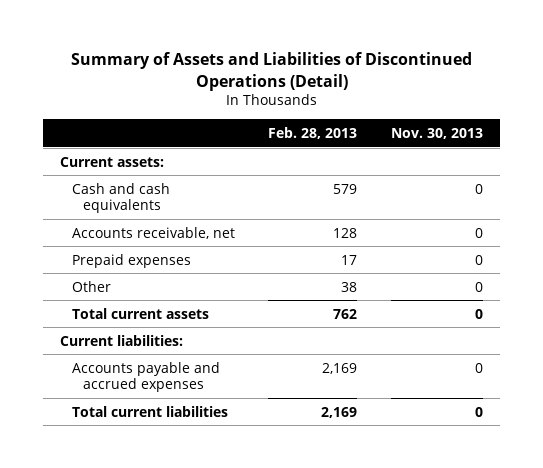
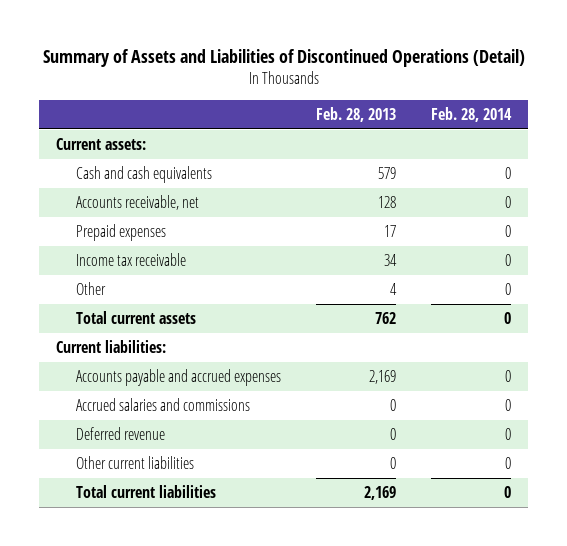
- | Feb. 28, 2013 | Nov. 30, 2013
+ | Feb. 28, 2013 | Feb. 28, 2014
- Other | 38 | 0
+ Income tax receivable | 34 | 0
+ Other | 4 | 0
+ Accrued salaries and commissions | 0 | 0
+ Deferred revenue | 0 | 0
+ Other current liabilities | 0 | 0

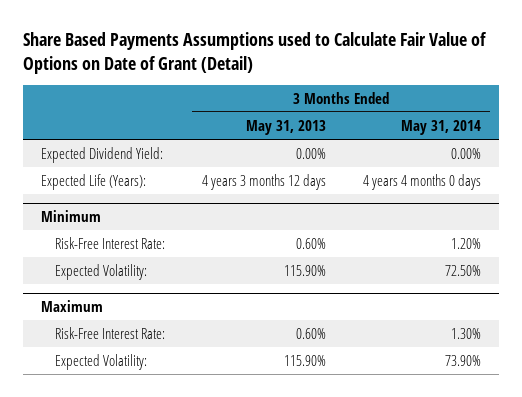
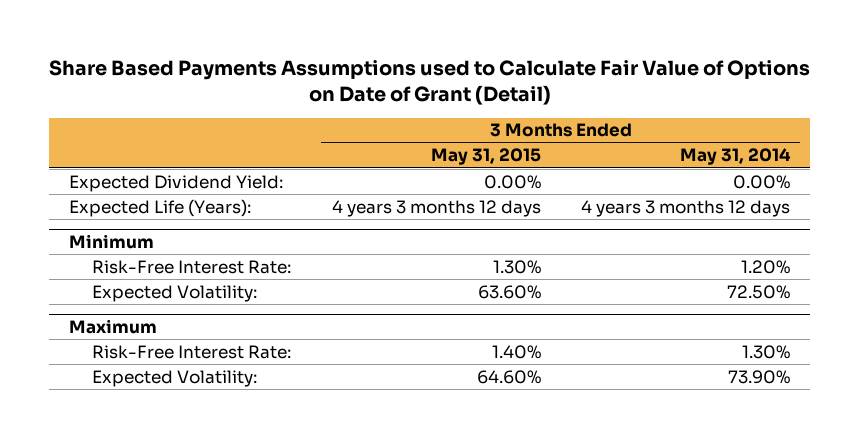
- | 3 Months Ended May 31, 2013 | 3 Months Ended May 31, 2014
+ | 3 Months Ended May 31, 2015 | 3 Months Ended May 31, 2014
- Expected Life (Years): | 4 years 3 months 12 days | 4 years 4 months 0 days
+ Expected Life (Years): | 4 years 3 months 12 days | 4 years 3 months 12 days

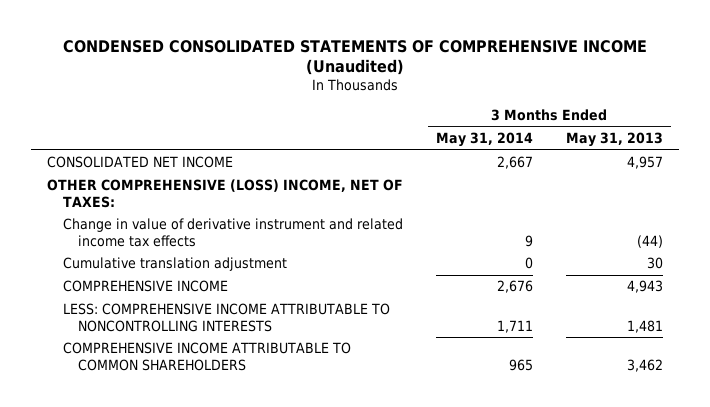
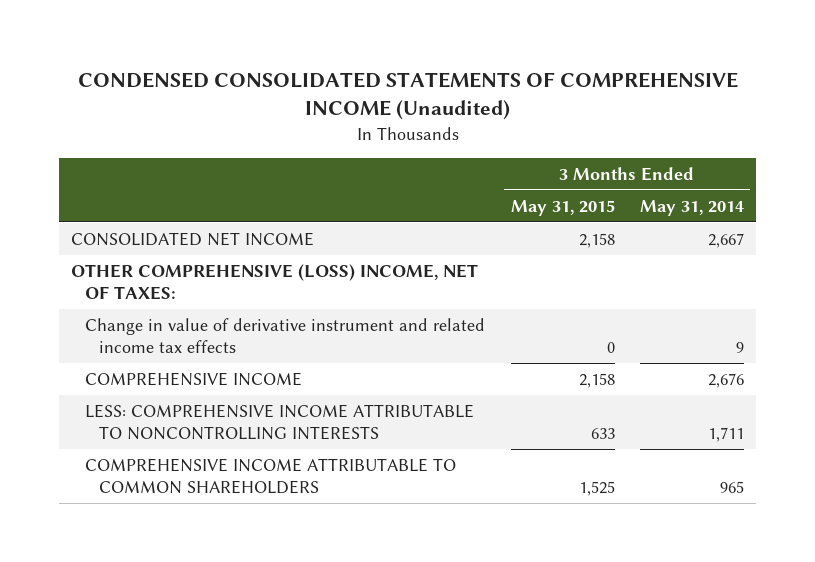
- | 3 Months Ended May 31, 2014 | 3 Months Ended May 31, 2013
+ | 3 Months Ended May 31, 2015 | 3 Months Ended May 31, 2014
- Cumulative translation adjustment | 0 | 30

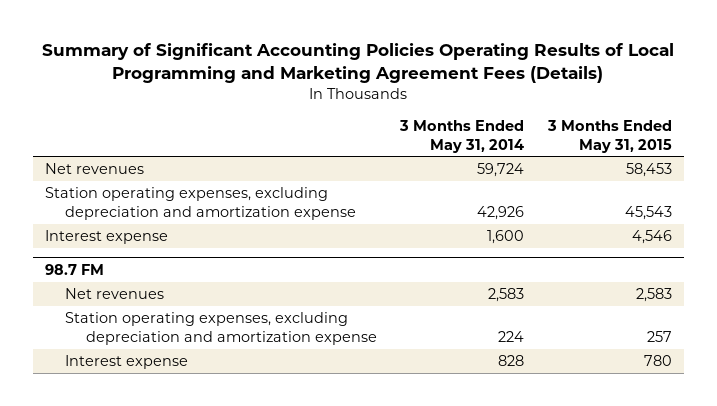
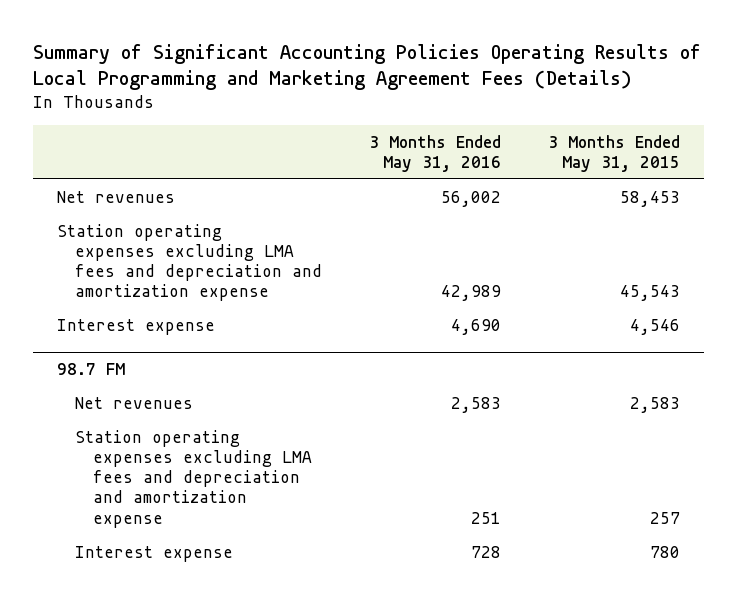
- | 3 Months Ended May 31, 2014 | 3 Months Ended May 31, 2015
+ | 3 Months Ended May 31, 2016 | 3 Months Ended May 31, 2015
- Station operating expenses, excluding depreciation and amortization expense | 42,926 | 45,543
+ Station operating expenses excluding LMA fees and depreciation and amortization expense | 42,989 | 45,543
@ 98.7 FM
- Station operating expenses, excluding depreciation and amortization expense | 224 | 257
+ Station operating expenses excluding LMA fees and depreciation and amortization expense | 251 | 257

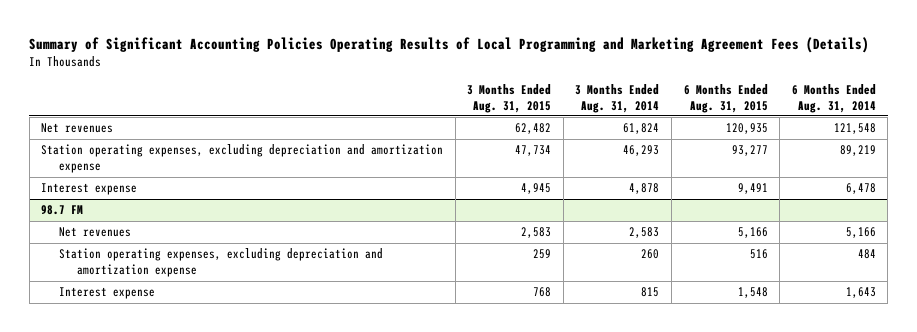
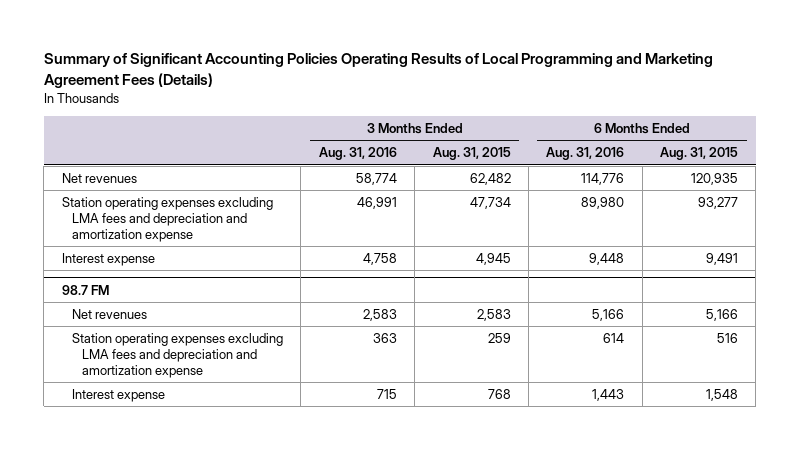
- | 3 Months Ended Aug. 31, 2015 | 3 Months Ended Aug. 31, 2014 | 6 Months Ended Aug. 31, 2015 | 6 Months Ended Aug. 31, 2014
+ | 3 Months Ended Aug. 31, 2016 | 3 Months Ended Aug. 31, 2015 | 6 Months Ended Aug. 31, 2016 | 6 Months Ended Aug. 31, 2015
- Station operating expenses, excluding depreciation and amortization expense | 47,734 | 46,293 | 93,277 | 89,219
+ Station operating expenses excluding LMA fees and depreciation and amortization expense | 46,991 | 47,734 | 89,980 | 93,277
@ 98.7 FM
- Station operating expenses, excluding depreciation and amortization expense | 259 | 260 | 516 | 484
+ Station operating expenses excluding LMA fees and depreciation and amortization expense | 363 | 259 | 614 | 516

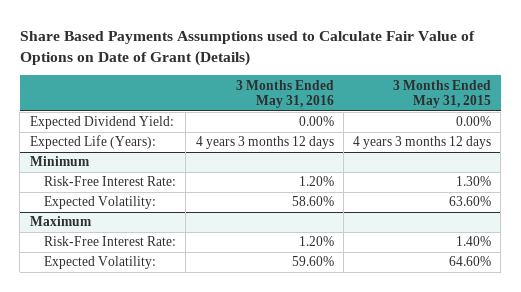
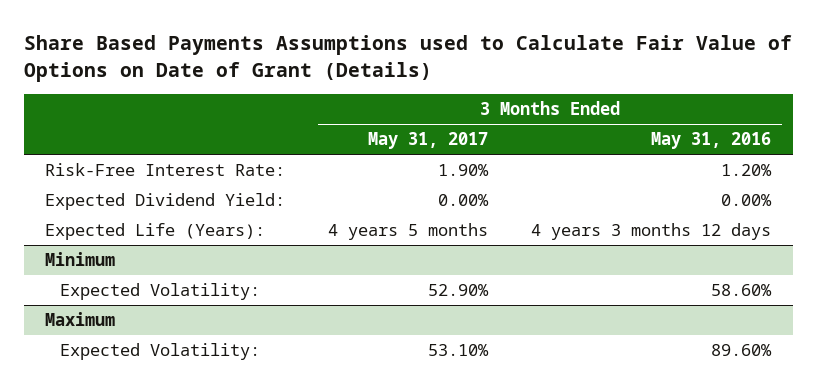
- | 3 Months Ended May 31, 2016 | 3 Months Ended May 31, 2015
+ | 3 Months Ended May 31, 2017 | 3 Months Ended May 31, 2016
+ Risk-Free Interest Rate: | 1.90% | 1.20%
@ Minimum
- Risk-Free Interest Rate: | 1.20% | 1.30%
@ Maximum
- Risk-Free Interest Rate: | 1.20% | 1.40%
- Expected Volatility: | 59.60% | 64.60%
+ Expected Volatility: | 53.10% | 89.60%

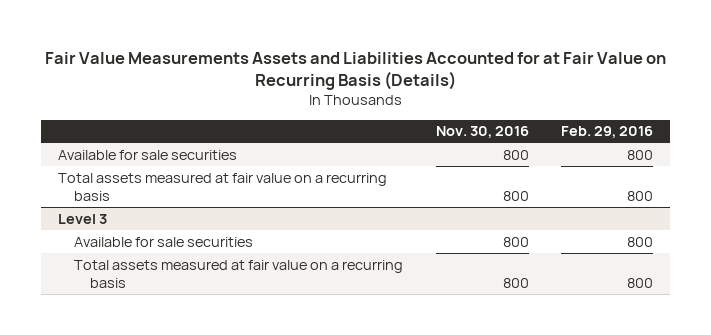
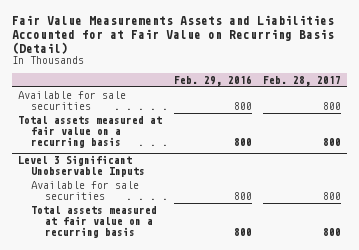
- Fair Value Measurements Assets and Liabilities Accounted for at Fair Value on Recurring Basis (Details)
+ Fair Value Measurements Assets and Liabilities Accounted for at Fair Value on Recurring Basis (Detail)
- | Nov. 30, 2016 | Feb. 29, 2016
+ | Feb. 29, 2016 | Feb. 28, 2017
- Level 3
+ Level 3 Significant Unobservable Inputs

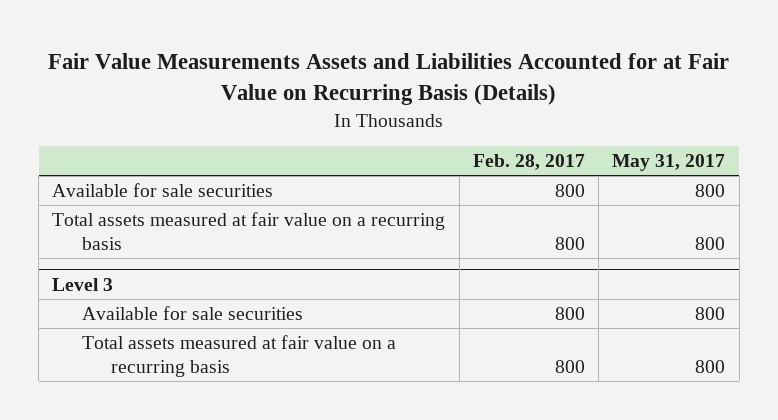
- Fair Value Measurements Assets and Liabilities Accounted for at Fair Value on Recurring Basis (Detail)
+ Fair Value Measurements Assets and Liabilities Accounted for at Fair Value on Recurring Basis (Details)
- | Feb. 29, 2016 | Feb. 28, 2017
+ | Feb. 28, 2017 | May 31, 2017
- Level 3 Significant Unobservable Inputs
+ Level 3

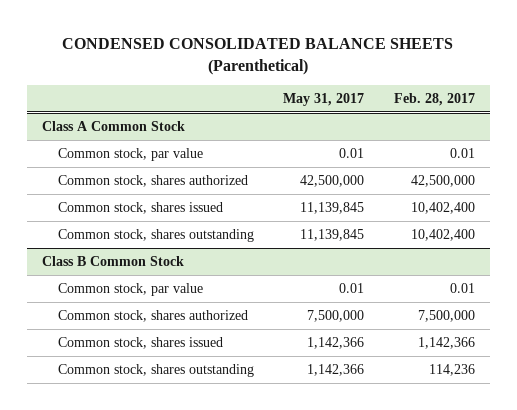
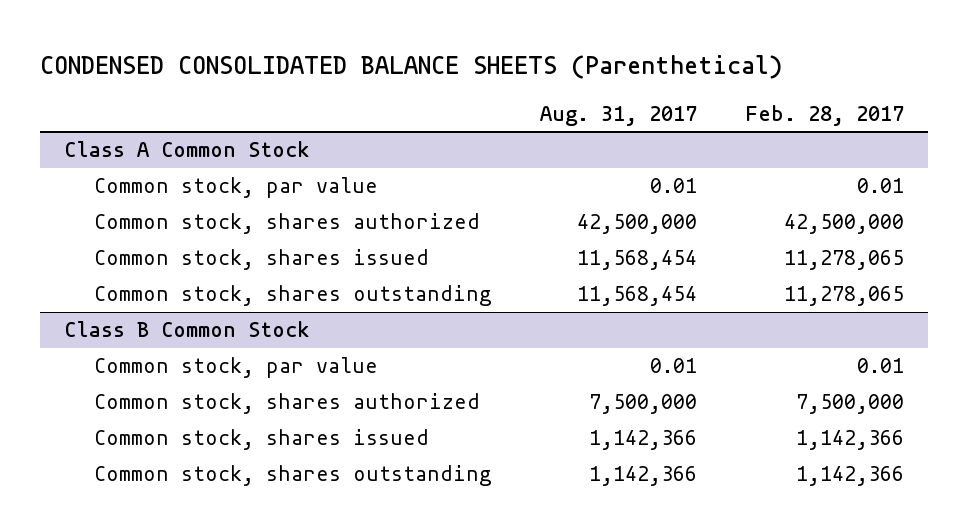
- | May 31, 2017 | Feb. 28, 2017
+ | Aug. 31, 2017 | Feb. 28, 2017
@ Class A Common Stock
- Common stock, shares issued | 11,139,845 | 10,402,400
- Common stock, shares outstanding | 11,139,845 | 10,402,400
+ Common stock, shares issued | 11,568,454 | 11,278,065
+ Common stock, shares outstanding | 11,568,454 | 11,278,065
@ Class B Common Stock
- Common stock, shares outstanding | 1,142,366 | 114,236
+ Common stock, shares outstanding | 1,142,366 | 1,142,366

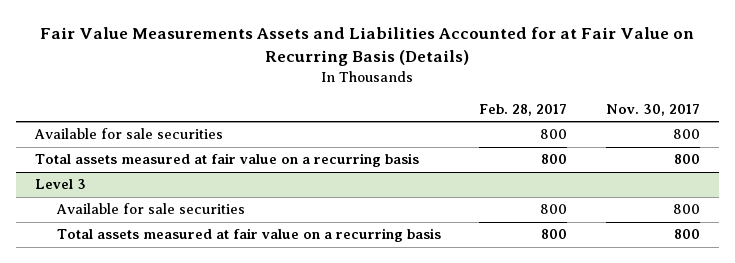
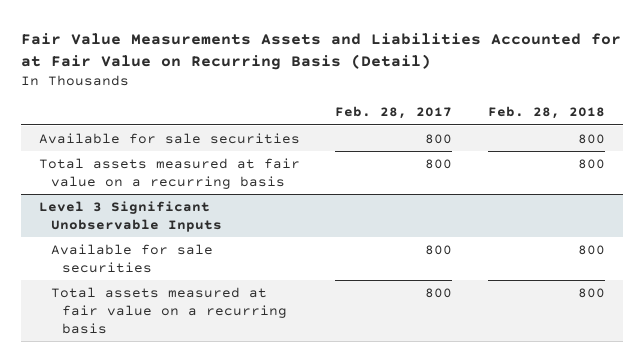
- Fair Value Measurements Assets and Liabilities Accounted for at Fair Value on Recurring Basis (Details)
+ Fair Value Measurements Assets and Liabilities Accounted for at Fair Value on Recurring Basis (Detail)
- | Feb. 28, 2017 | Nov. 30, 2017
+ | Feb. 28, 2017 | Feb. 28, 2018
- Level 3
+ Level 3 Significant Unobservable Inputs

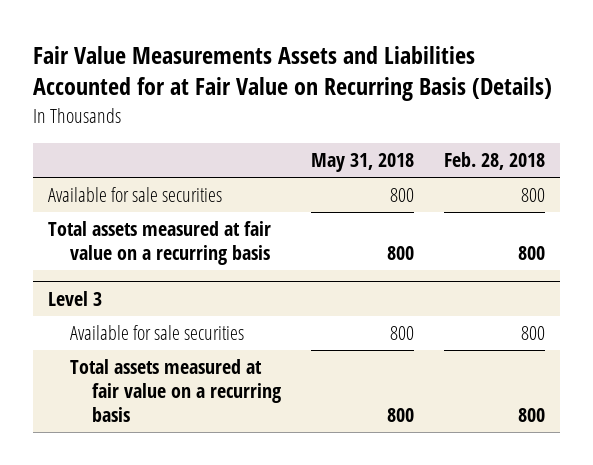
- Fair Value Measurements Assets and Liabilities Accounted for at Fair Value on Recurring Basis (Detail)
+ Fair Value Measurements Assets and Liabilities Accounted for at Fair Value on Recurring Basis (Details)
- | Feb. 28, 2017 | Feb. 28, 2018
+ | May 31, 2018 | Feb. 28, 2018
- Level 3 Significant Unobservable Inputs
+ Level 3

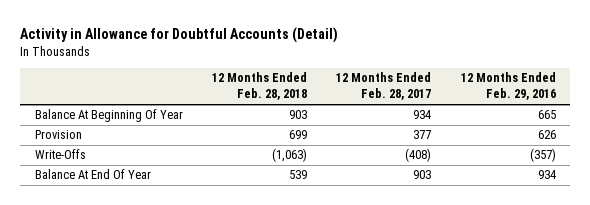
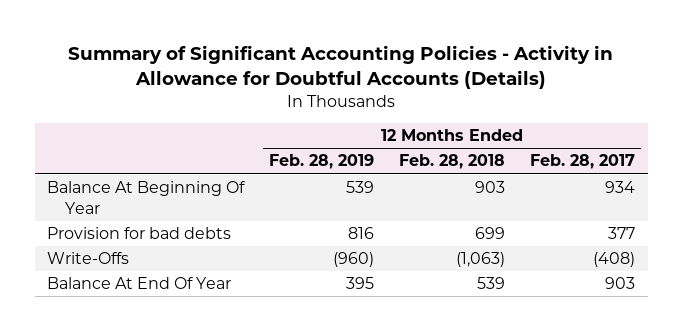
- Activity in Allowance for Doubtful Accounts (Detail)
+ Summary of Significant Accounting Policies - Activity in Allowance for Doubtful Accounts (Details)
- | 12 Months Ended Feb. 28, 2018 | 12 Months Ended Feb. 28, 2017 | 12 Months Ended Feb. 29, 2016
+ | 12 Months Ended Feb. 28, 2019 | 12 Months Ended Feb. 28, 2018 | 12 Months Ended Feb. 28, 2017
- Provision | 699 | 377 | 626
+ Provision for bad debts | 816 | 699 | 377

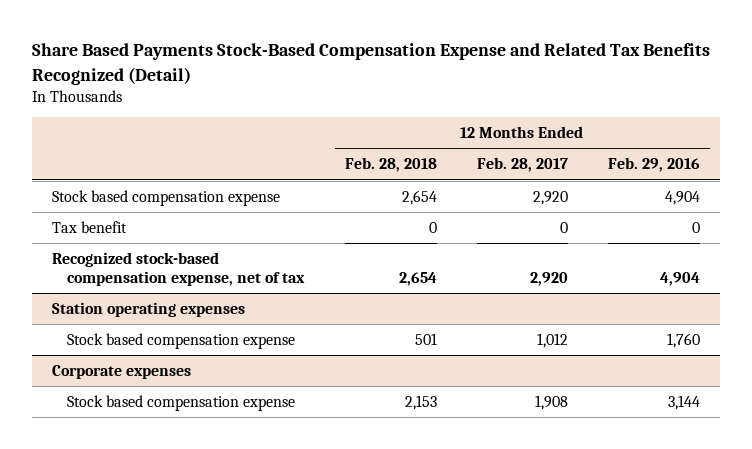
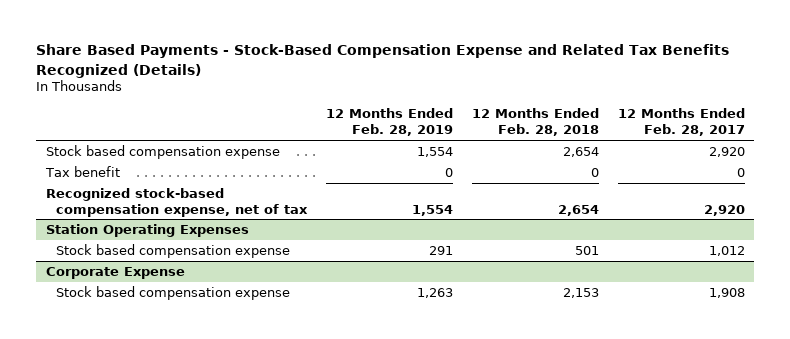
- Share Based Payments Stock-Based Compensation Expense and Related Tax Benefits Recognized (Detail)
+ Share Based Payments - Stock-Based Compensation Expense and Related Tax Benefits Recognized (Details)
- | 12 Months Ended Feb. 28, 2018 | 12 Months Ended Feb. 28, 2017 | 12 Months Ended Feb. 29, 2016
+ | 12 Months Ended Feb. 28, 2019 | 12 Months Ended Feb. 28, 2018 | 12 Months Ended Feb. 28, 2017
- Station operating expenses
+ Station Operating Expenses
- Corporate expenses
+ Corporate Expense

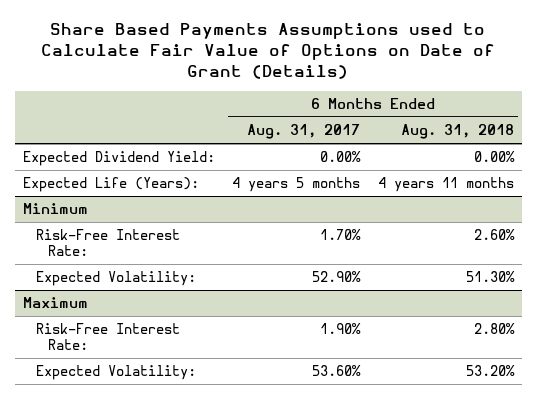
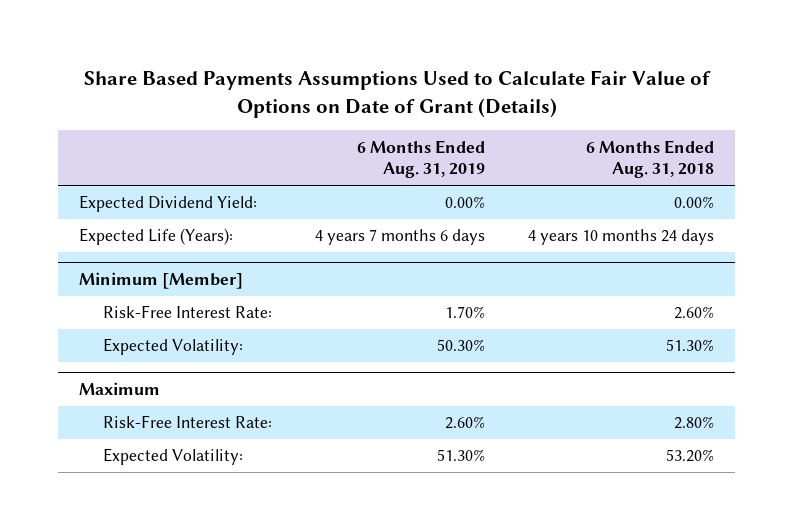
- Share Based Payments Assumptions used to Calculate Fair Value of Options on Date of Grant (Details)
+ Share Based Payments Assumptions Used to Calculate Fair Value of Options on Date of Grant (Details)
- | 6 Months Ended Aug. 31, 2017 | 6 Months Ended Aug. 31, 2018
+ | 6 Months Ended Aug. 31, 2019 | 6 Months Ended Aug. 31, 2018
- Expected Life (Years): | 4 years 5 months | 4 years 11 months
- Minimum
+ Expected Life (Years): | 4 years 7 months 6 days | 4 years 10 months 24 days
+ Minimum [Member]

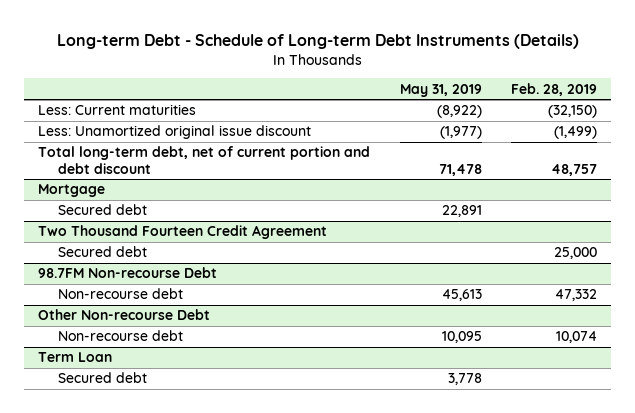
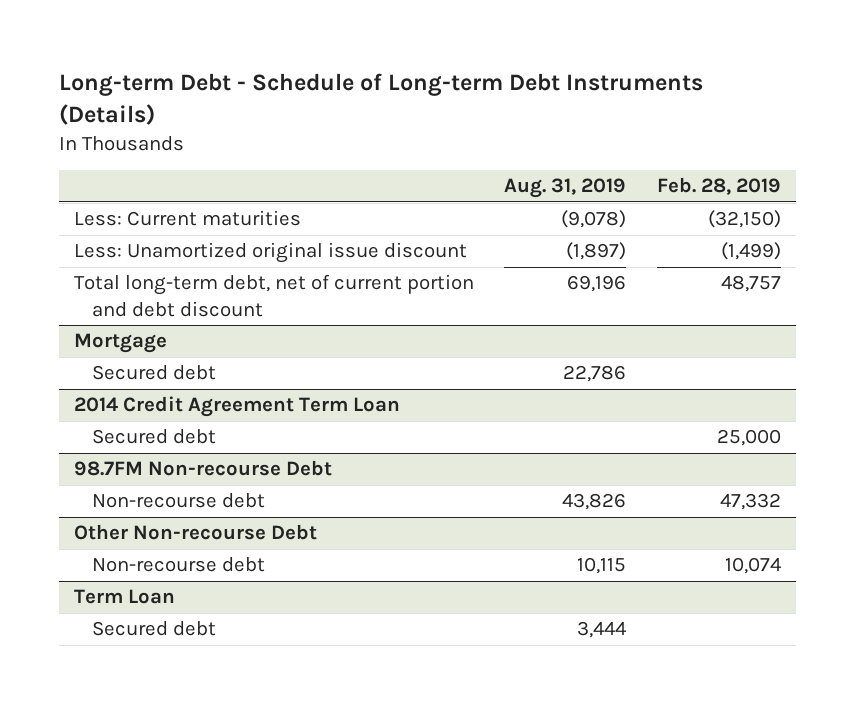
- | May 31, 2019 | Feb. 28, 2019
+ | Aug. 31, 2019 | Feb. 28, 2019
- Two Thousand Fourteen Credit Agreement
+ 2014 Credit Agreement Term Loan

